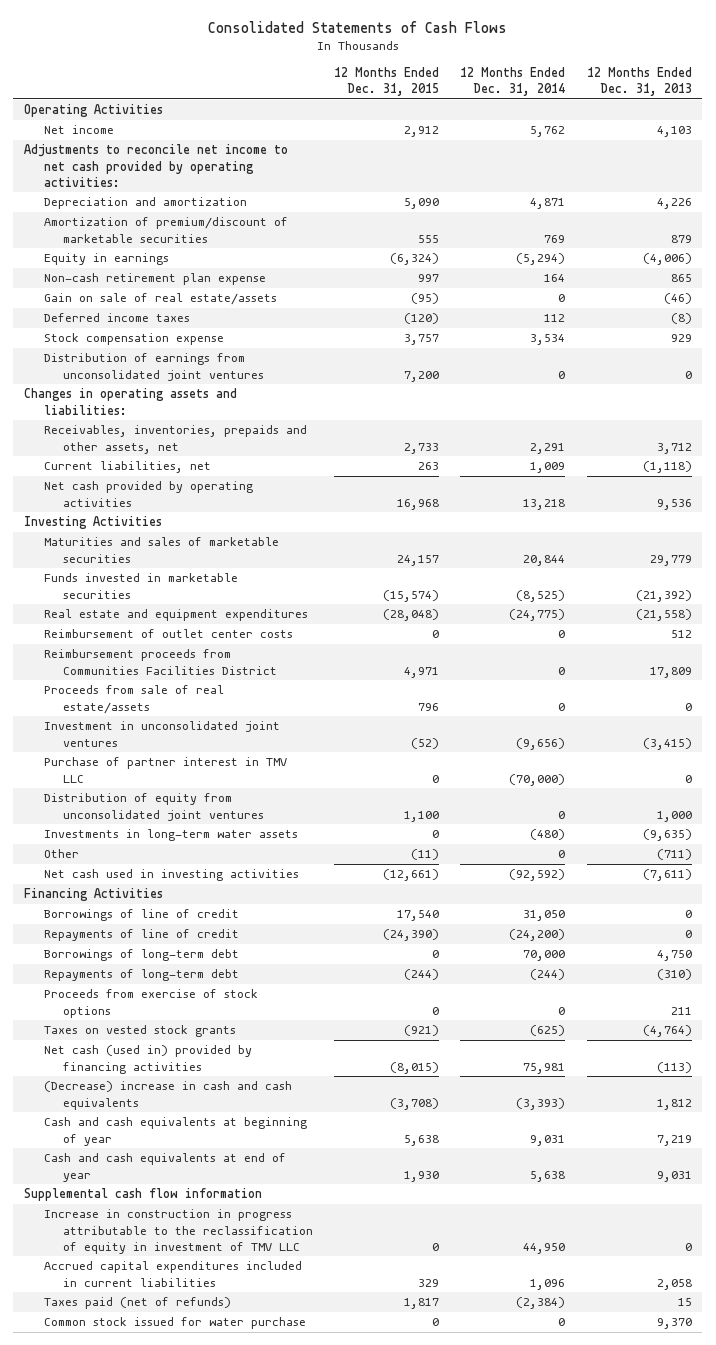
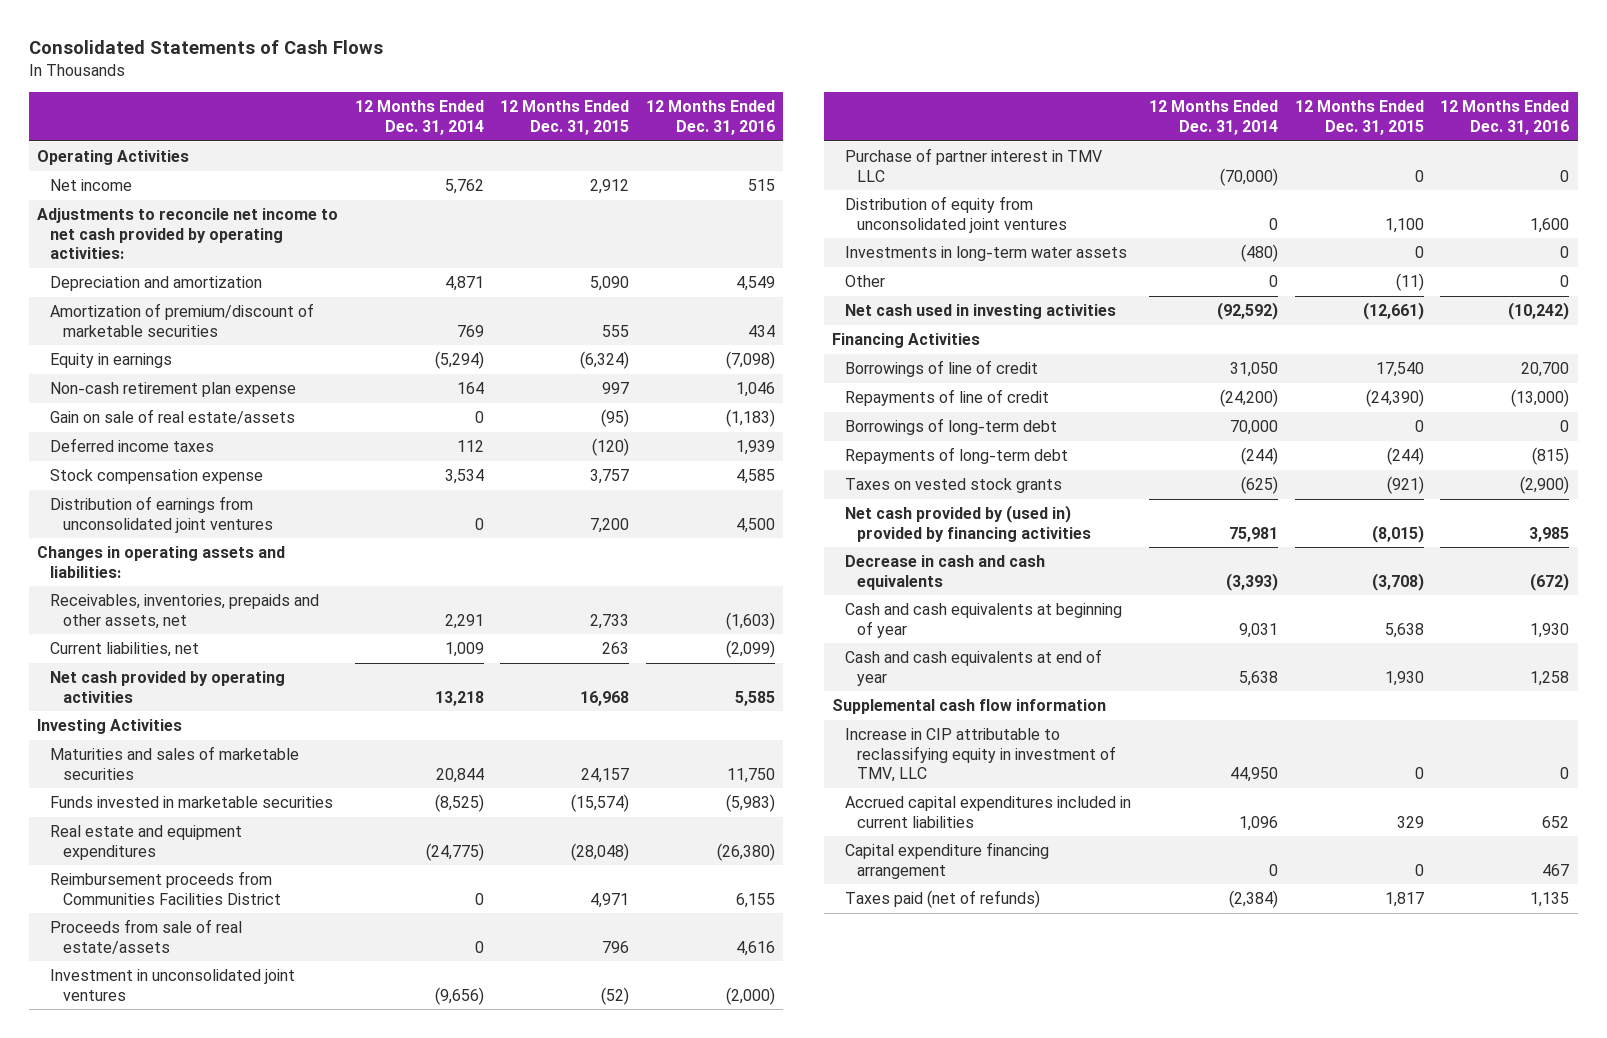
- | 12 Months Ended Dec. 31, 2015 | 12 Months Ended Dec. 31, 2014 | 12 Months Ended Dec. 31, 2013
+ | 12 Months Ended Dec. 31, 2014 | 12 Months Ended Dec. 31, 2015 | 12 Months Ended Dec. 31, 2016
- Reimbursement of outlet center costs | 0 | 0 | 512
- Proceeds from exercise of stock options | 0 | 0 | 211
- Net cash (used in) provided by financing activities | (8,015) | 75,981 | (113)
- (Decrease) increase in cash and cash equivalents | (3,708) | (3,393) | 1,812
+ Net cash provided by (used in) provided by financing activities | 75,981 | (8,015) | 3,985
+ Decrease in cash and cash equivalents | (3,393) | (3,708) | (672)
- Increase in construction in progress attributable to the reclassification of equity in investment of TMV LLC | 0 | 44,950 | 0
+ Increase in CIP attributable to reclassifying equity in investment of TMV, LLC | 44,950 | 0 | 0
+ Capital expenditure financing arrangement | 0 | 0 | 467
- Common stock issued for water purchase | 0 | 0 | 9,370

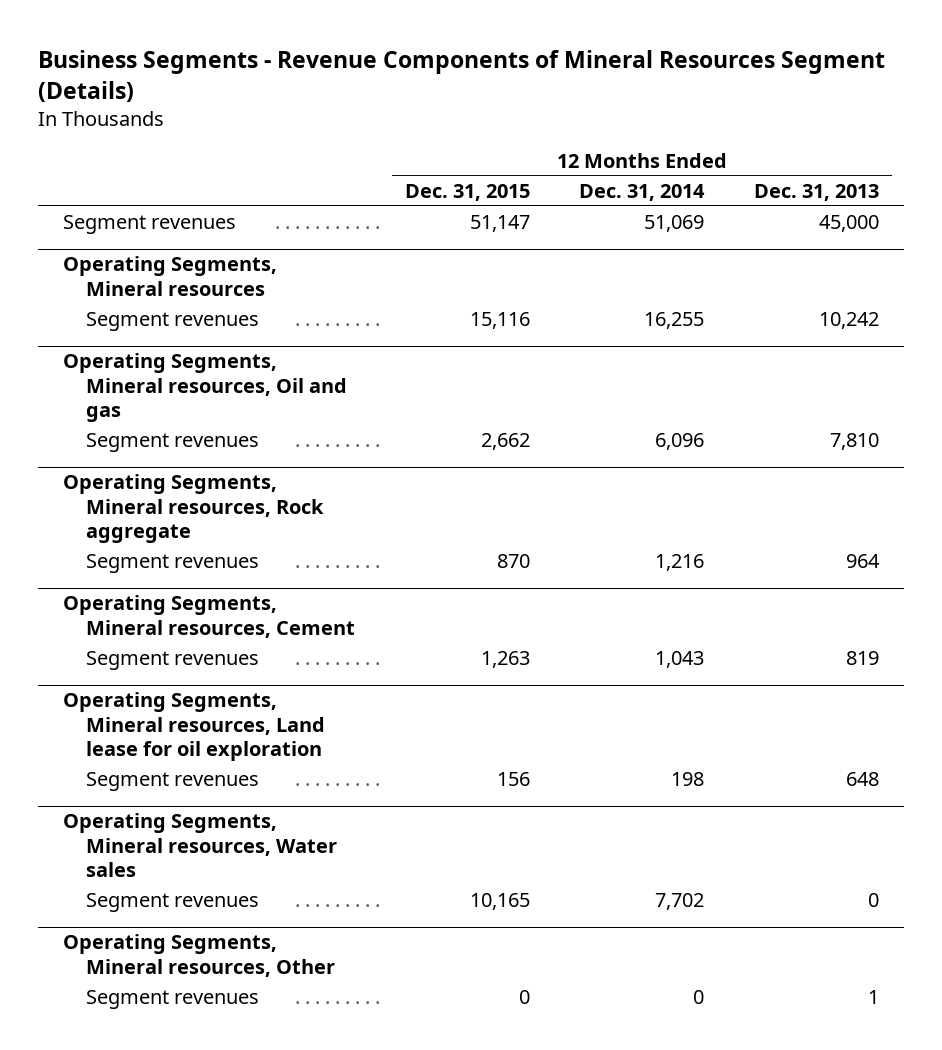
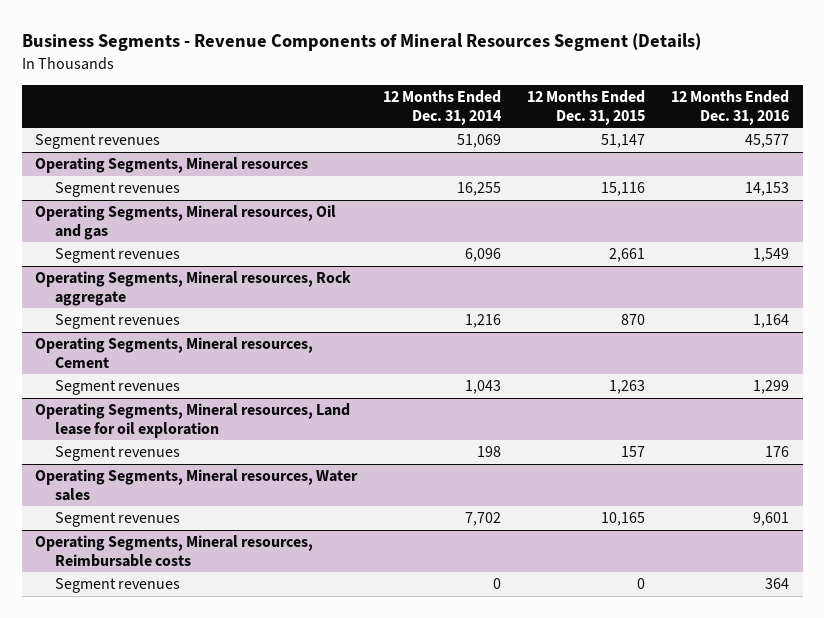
- | 12 Months Ended Dec. 31, 2015 | 12 Months Ended Dec. 31, 2014 | 12 Months Ended Dec. 31, 2013
+ | 12 Months Ended Dec. 31, 2014 | 12 Months Ended Dec. 31, 2015 | 12 Months Ended Dec. 31, 2016
@ Operating Segments, Mineral resources, Oil and gas
- Segment revenues | 2,662 | 6,096 | 7,810
+ Segment revenues | 6,096 | 2,661 | 1,549
@ Operating Segments, Mineral resources, Land lease for oil exploration
- Segment revenues | 156 | 198 | 648
+ Segment revenues | 198 | 157 | 176
- Operating Segments, Mineral resources, Other
+ Operating Segments, Mineral resources, Reimbursable costs

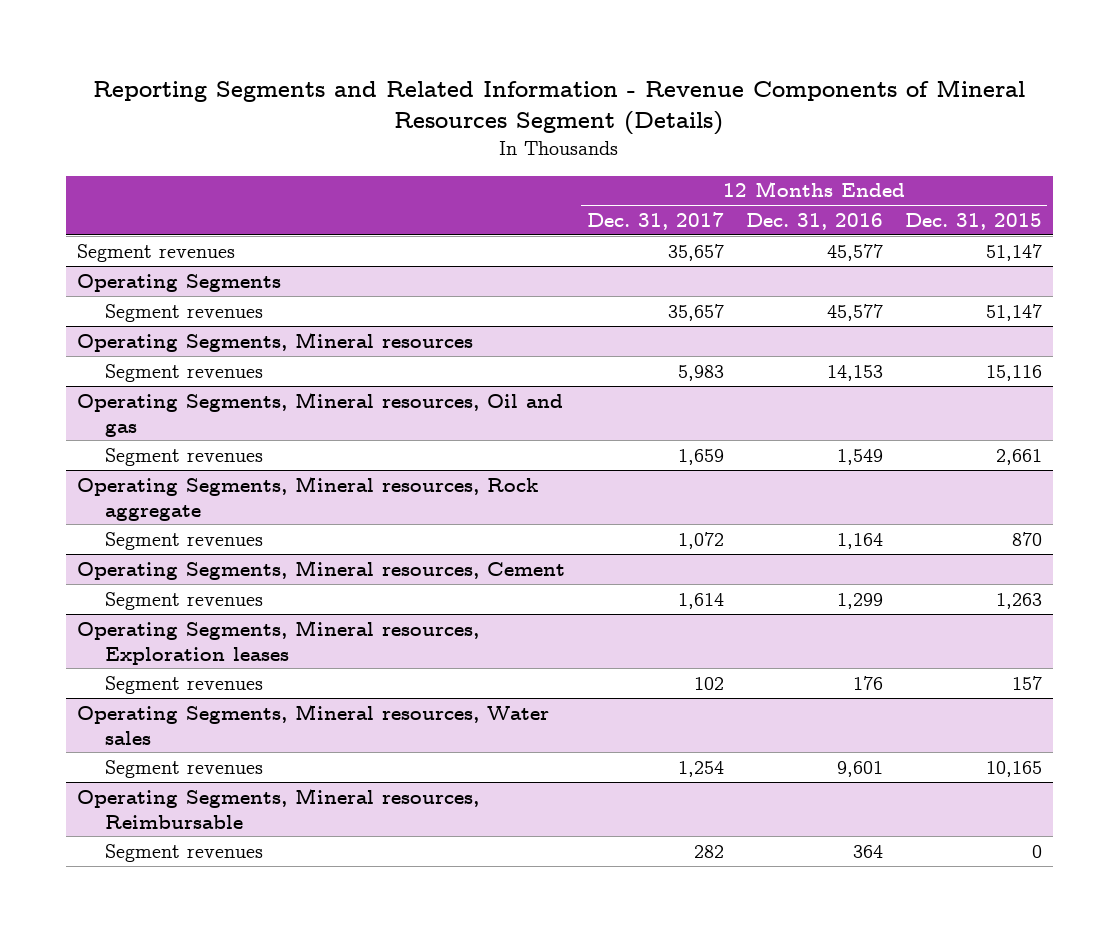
- Business Segments - Revenue Components of Mineral Resources Segment (Details)
+ Reporting Segments and Related Information - Revenue Components of Mineral Resources Segment (Details)
- | 12 Months Ended Dec. 31, 2014 | 12 Months Ended Dec. 31, 2015 | 12 Months Ended Dec. 31, 2016
+ | 12 Months Ended Dec. 31, 2017 | 12 Months Ended Dec. 31, 2016 | 12 Months Ended Dec. 31, 2015
+ Operating Segments
+ Segment revenues | 35,657 | 45,577 | 51,147
- Operating Segments, Mineral resources, Land lease for oil exploration
+ Operating Segments, Mineral resources, Exploration leases
- Operating Segments, Mineral resources, Reimbursable costs
+ Operating Segments, Mineral resources, Reimbursable

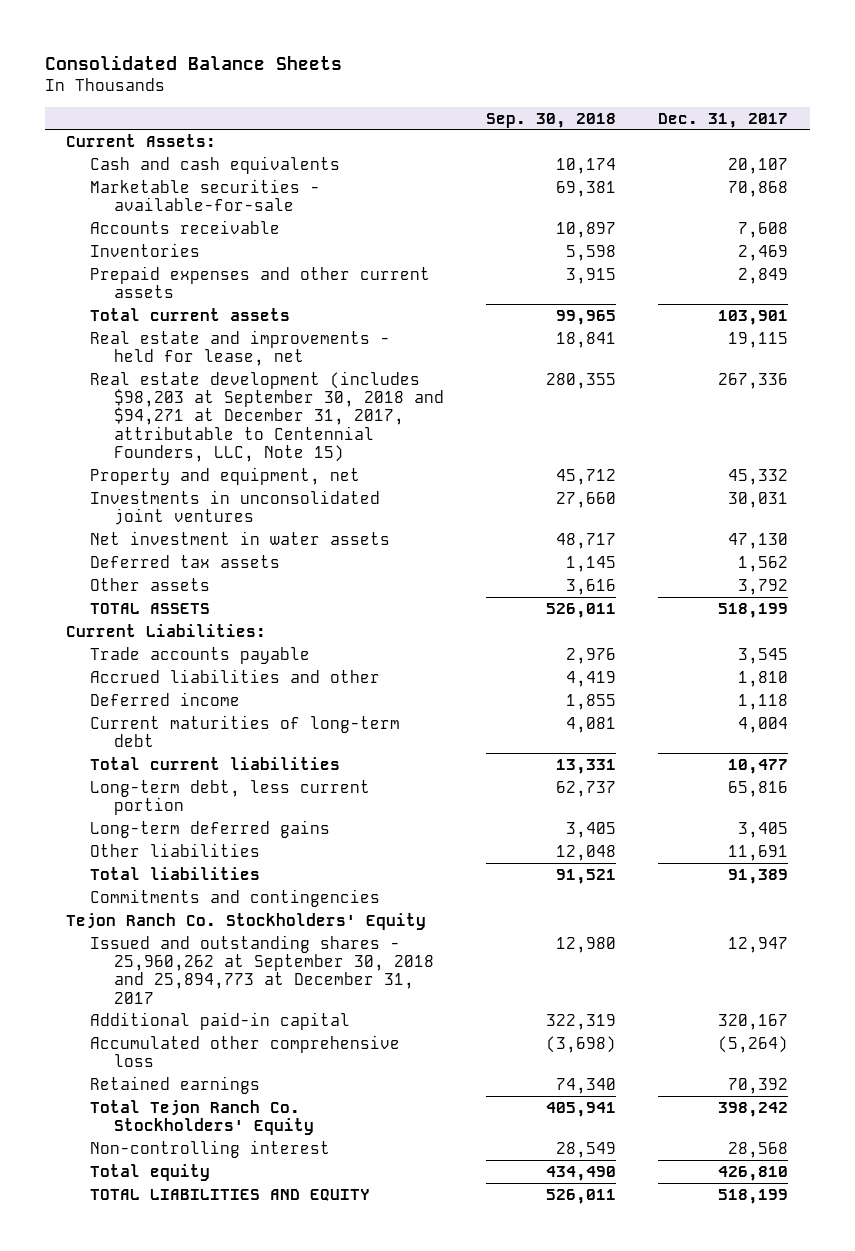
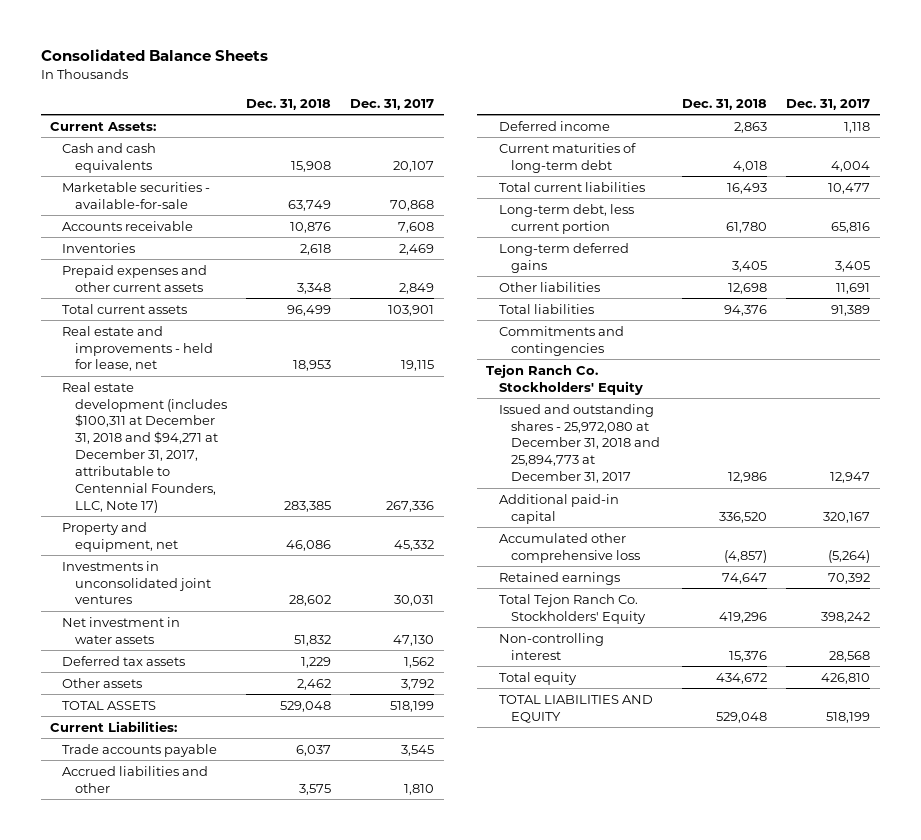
- | Sep. 30, 2018 | Dec. 31, 2017
+ | Dec. 31, 2018 | Dec. 31, 2017
- Real estate development (includes $98,203 at September 30, 2018 and $94,271 at December 31, 2017, attributable to Centennial Founders, LLC, Note 15) | 280,355 | 267,336
+ Real estate development (includes $100,311 at December 31, 2018 and $94,271 at December 31, 2017, attributable to Centennial Founders, LLC, Note 17) | 283,385 | 267,336
- Issued and outstanding shares - 25,960,262 at September 30, 2018 and 25,894,773 at December 31, 2017 | 12,980 | 12,947
+ Issued and outstanding shares - 25,972,080 at December 31, 2018 and 25,894,773 at December 31, 2017 | 12,986 | 12,947

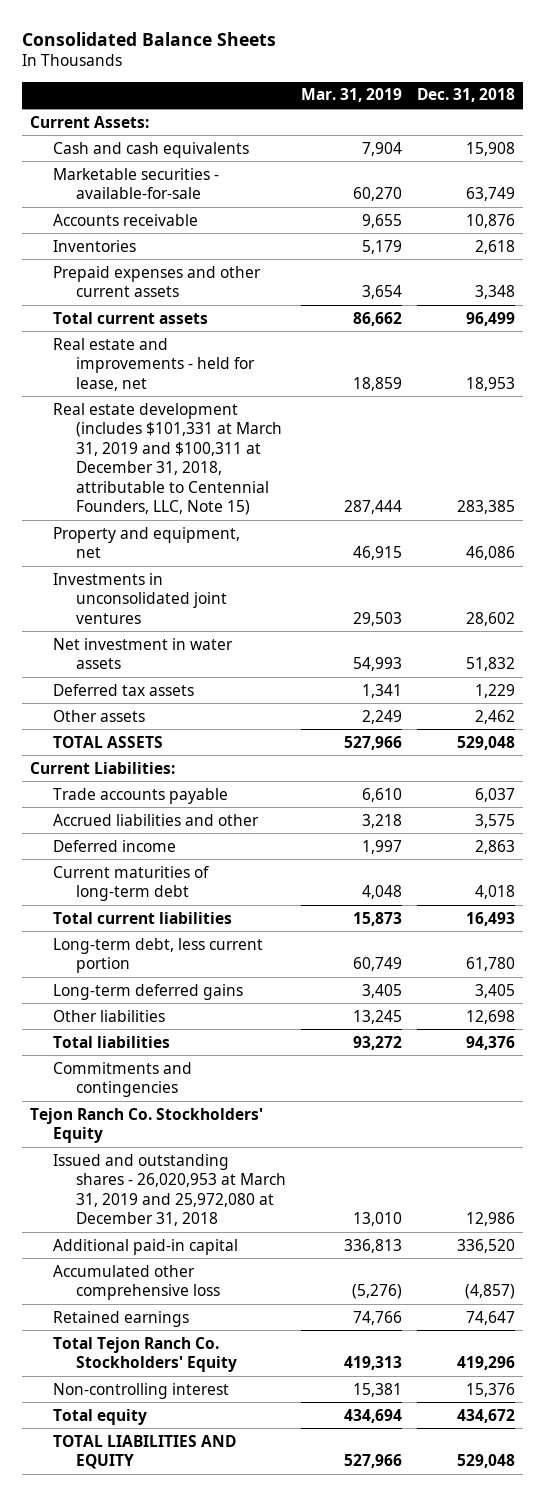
- | Dec. 31, 2018 | Dec. 31, 2017
+ | Mar. 31, 2019 | Dec. 31, 2018
- Real estate development (includes $100,311 at December 31, 2018 and $94,271 at December 31, 2017, attributable to Centennial Founders, LLC, Note 17) | 283,385 | 267,336
+ Real estate development (includes $101,331 at March 31, 2019 and $100,311 at December 31, 2018, attributable to Centennial Founders, LLC, Note 15) | 287,444 | 283,385
- Issued and outstanding shares - 25,972,080 at December 31, 2018 and 25,894,773 at December 31, 2017 | 12,986 | 12,947
+ Issued and outstanding shares - 26,020,953 at March 31, 2019 and 25,972,080 at December 31, 2018 | 13,010 | 12,986

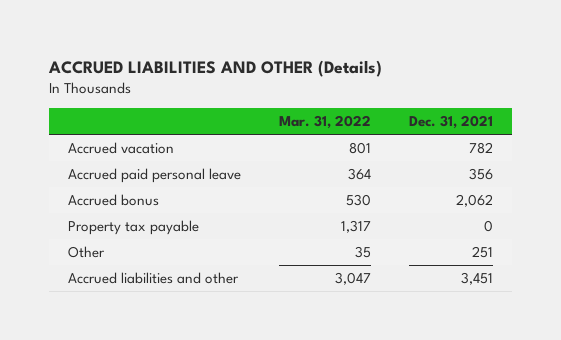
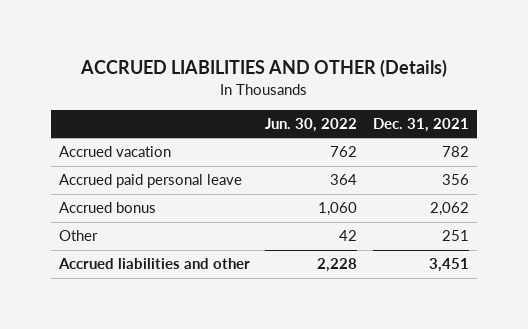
- | Mar. 31, 2022 | Dec. 31, 2021
+ | Jun. 30, 2022 | Dec. 31, 2021
- Property tax payable | 1,317 | 0

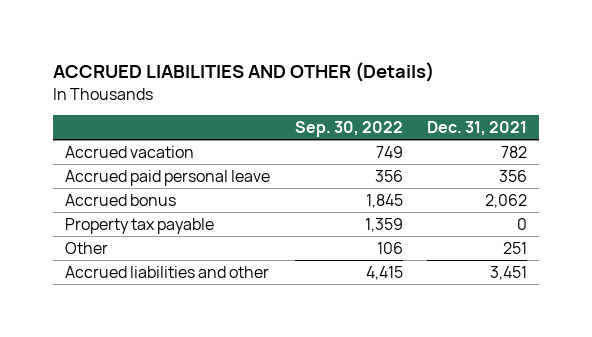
- | Jun. 30, 2022 | Dec. 31, 2021
+ | Sep. 30, 2022 | Dec. 31, 2021
+ Property tax payable | 1,359 | 0

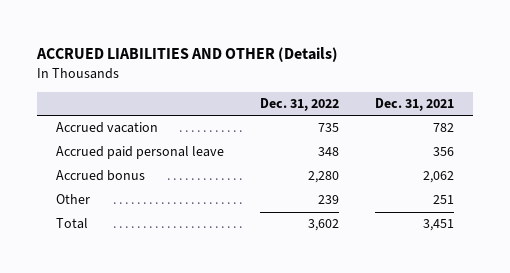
- | Sep. 30, 2022 | Dec. 31, 2021
+ | Dec. 31, 2022 | Dec. 31, 2021
- Property tax payable | 1,359 | 0
- Accrued liabilities and other | 4,415 | 3,451
+ Total | 3,602 | 3,451

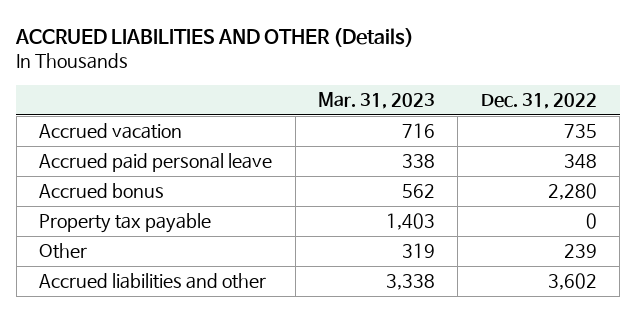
- | Dec. 31, 2022 | Dec. 31, 2021
+ | Mar. 31, 2023 | Dec. 31, 2022
+ Property tax payable | 1,403 | 0
- Total | 3,602 | 3,451
+ Accrued liabilities and other | 3,338 | 3,602

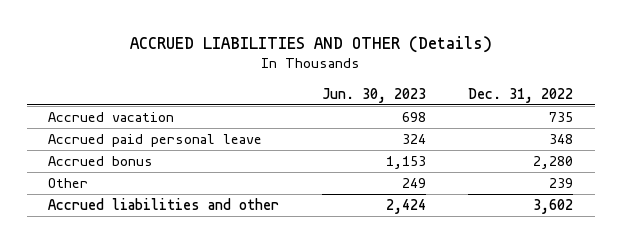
- | Mar. 31, 2023 | Dec. 31, 2022
+ | Jun. 30, 2023 | Dec. 31, 2022
- Property tax payable | 1,403 | 0

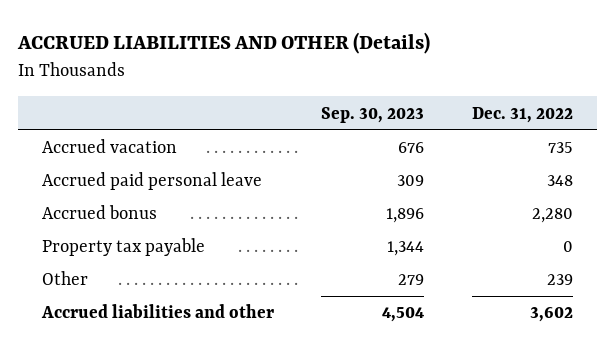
- | Jun. 30, 2023 | Dec. 31, 2022
+ | Sep. 30, 2023 | Dec. 31, 2022
+ Property tax payable | 1,344 | 0

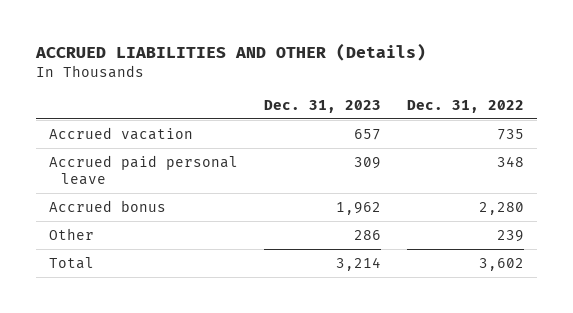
- | Sep. 30, 2023 | Dec. 31, 2022
+ | Dec. 31, 2023 | Dec. 31, 2022
- Property tax payable | 1,344 | 0
- Accrued liabilities and other | 4,504 | 3,602
+ Total | 3,214 | 3,602

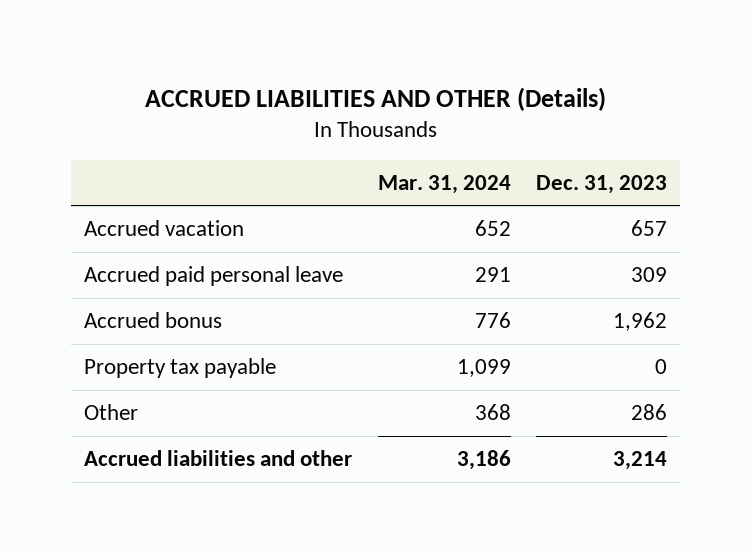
- | Dec. 31, 2023 | Dec. 31, 2022
+ | Mar. 31, 2024 | Dec. 31, 2023
+ Property tax payable | 1,099 | 0
- Total | 3,214 | 3,602
+ Accrued liabilities and other | 3,186 | 3,214

